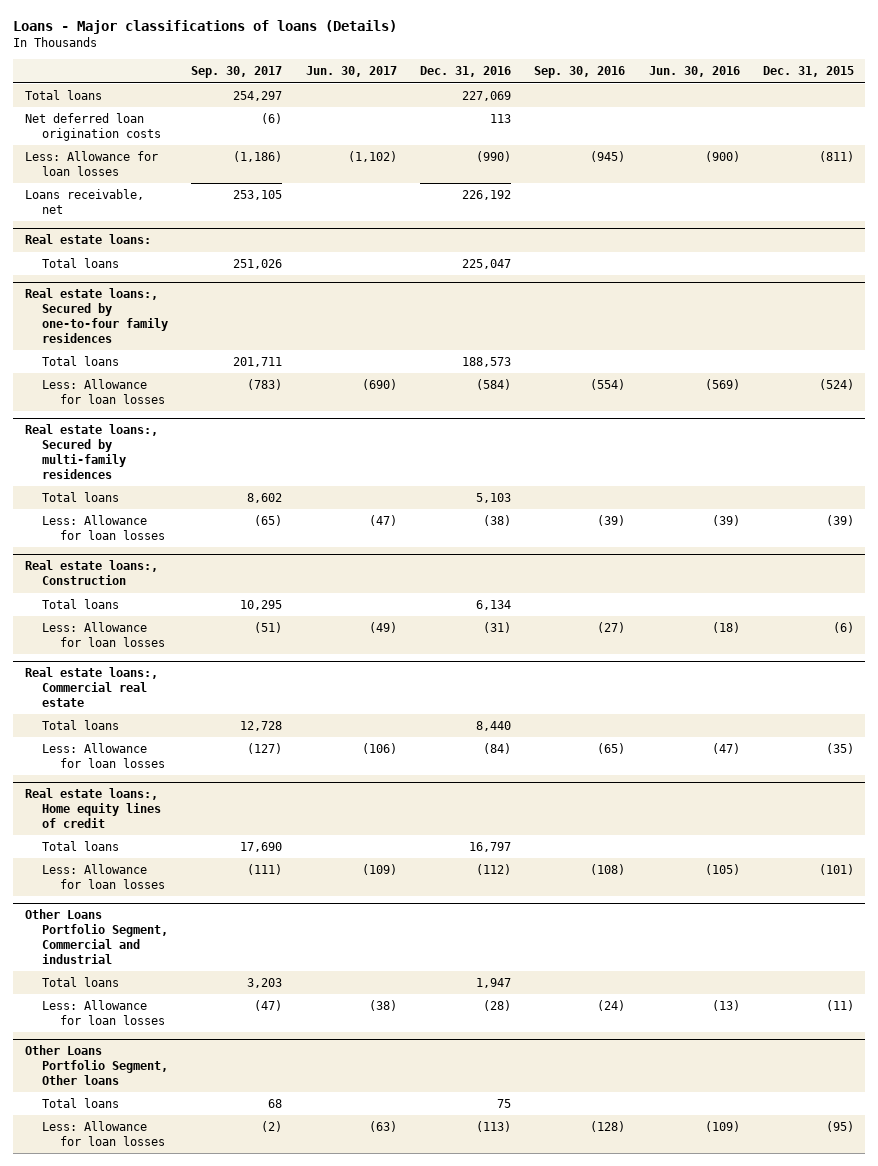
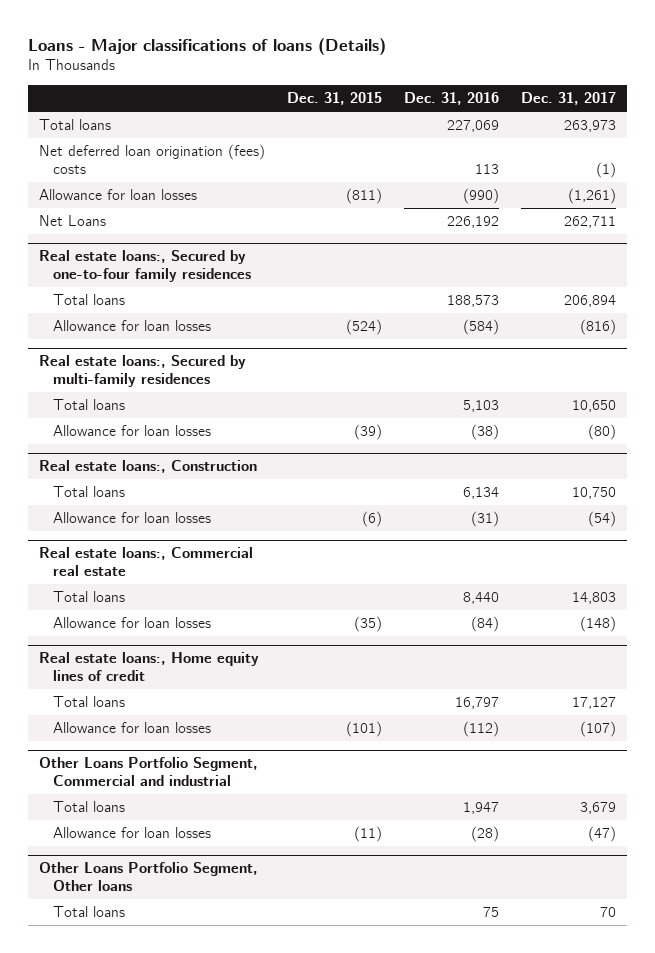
- | Sep. 30, 2017 | Jun. 30, 2017 | Dec. 31, 2016 | Sep. 30, 2016 | Jun. 30, 2016 | Dec. 31, 2015
+ | Dec. 31, 2015 | Dec. 31, 2016 | Dec. 31, 2017
- Net deferred loan origination costs | (6) | | 113 | | |
- Less: Allowance for loan losses | (1,186) | (1,102) | (990) | (945) | (900) | (811)
- Loans receivable, net | 253,105 | | 226,192 | | |
- Real estate loans:
- Total loans | 251,026 | | 225,047 | | |
+ Net deferred loan origination (fees) costs | | 113 | (1)
+ Allowance for loan losses | (811) | (990) | (1,261)
+ Net Loans | | 226,192 | 262,711
@ Real estate loans:, Secured by one-to-four family residences
- Less: Allowance for loan losses | (783) | (690) | (584) | (554) | (569) | (524)
+ Allowance for loan losses | (524) | (584) | (816)
@ Real estate loans:, Secured by multi-family residences
- Less: Allowance for loan losses | (65) | (47) | (38) | (39) | (39) | (39)
+ Allowance for loan losses | (39) | (38) | (80)
@ Real estate loans:, Construction
- Less: Allowance for loan losses | (51) | (49) | (31) | (27) | (18) | (6)
+ Allowance for loan losses | (6) | (31) | (54)
@ Real estate loans:, Commercial real estate
- Less: Allowance for loan losses | (127) | (106) | (84) | (65) | (47) | (35)
+ Allowance for loan losses | (35) | (84) | (148)
@ Real estate loans:, Home equity lines of credit
- Less: Allowance for loan losses | (111) | (109) | (112) | (108) | (105) | (101)
+ Allowance for loan losses | (101) | (112) | (107)
@ Other Loans Portfolio Segment, Commercial and industrial
- Less: Allowance for loan losses | (47) | (38) | (28) | (24) | (13) | (11)
+ Allowance for loan losses | (11) | (28) | (47)
@ Other Loans Portfolio Segment, Other loans
- Less: Allowance for loan losses | (2) | (63) | (113) | (128) | (109) | (95)

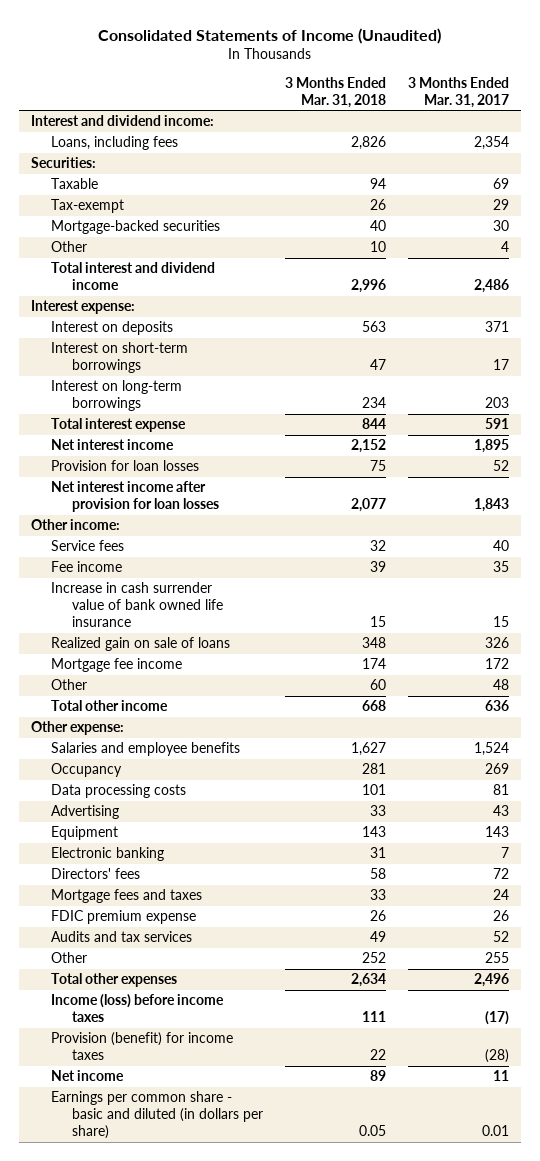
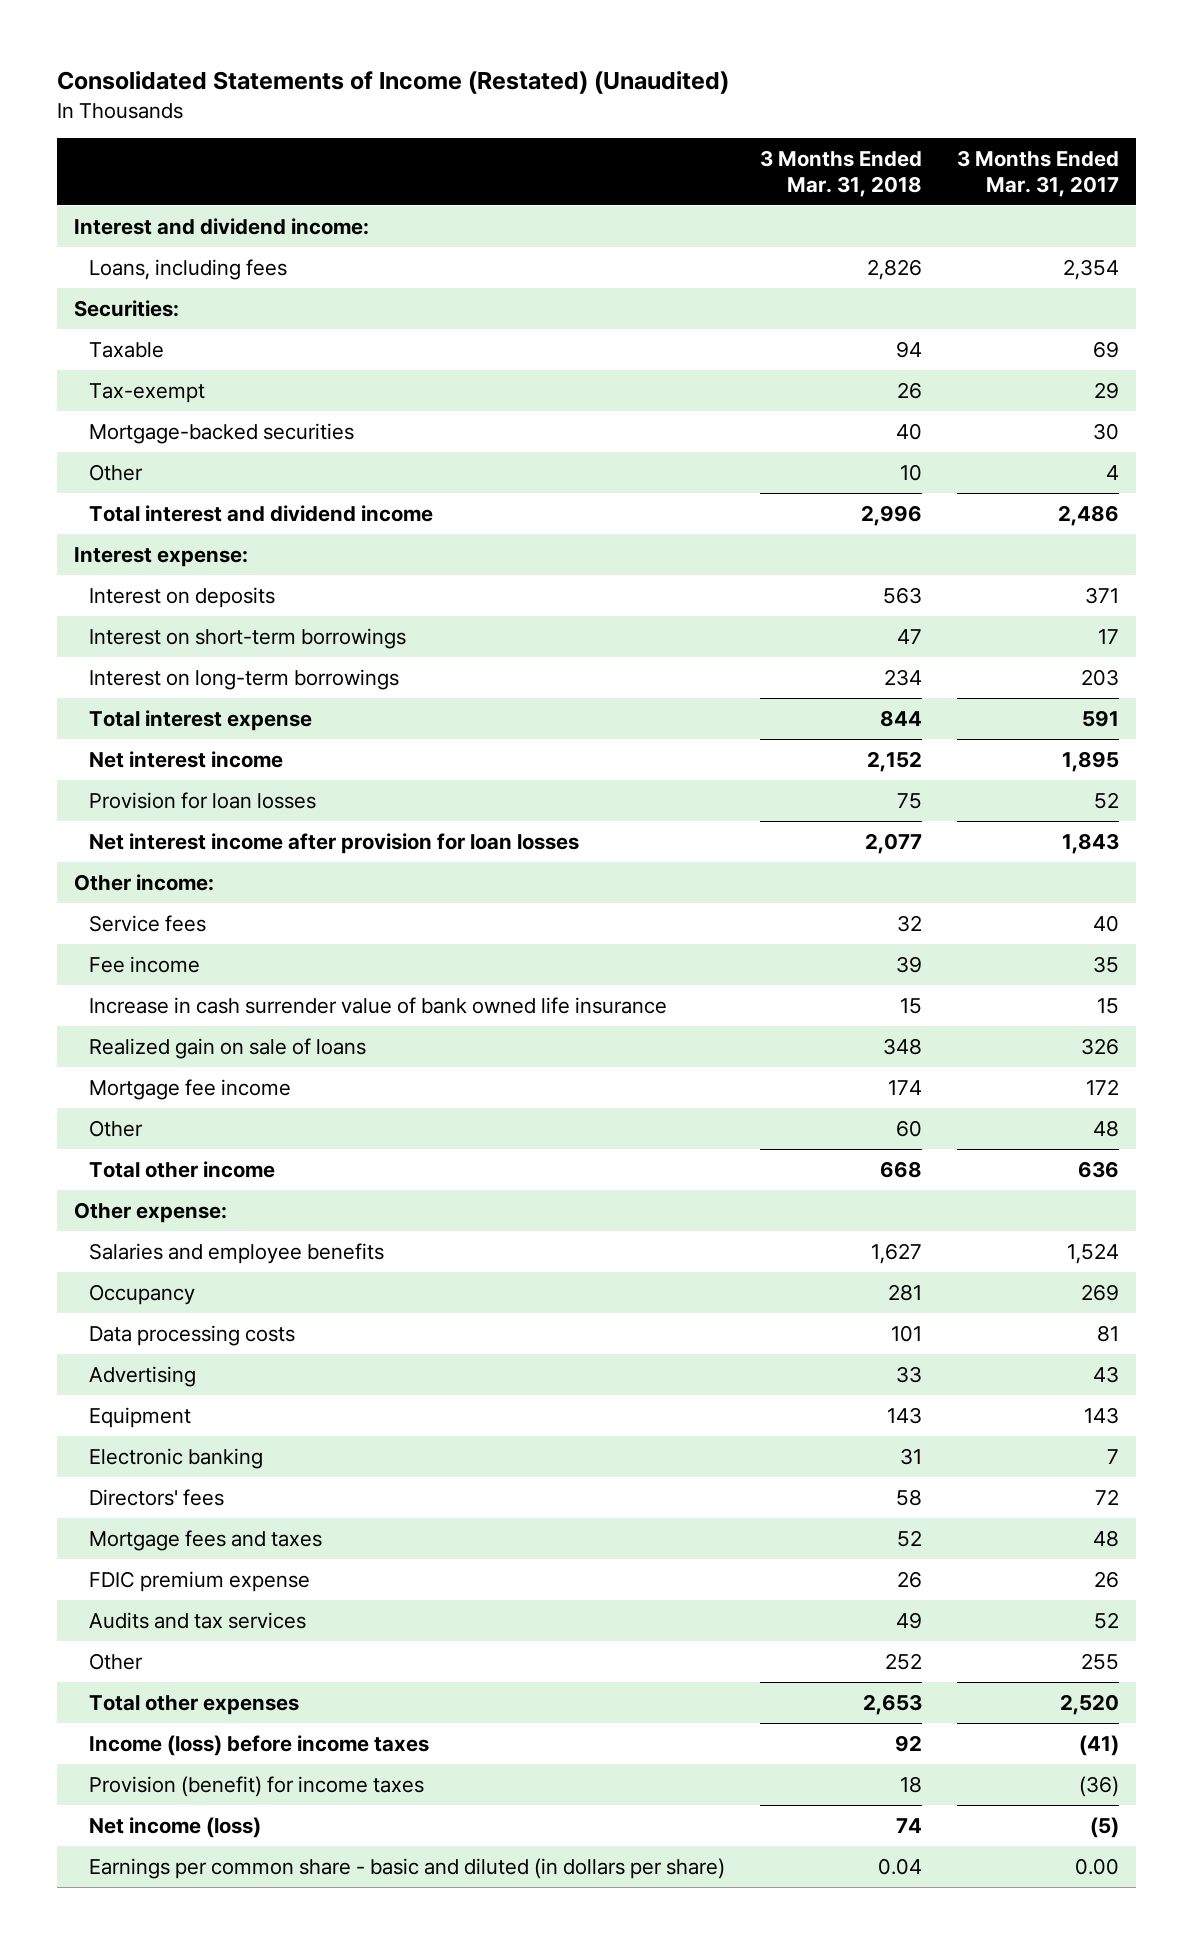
- Consolidated Statements of Income (Unaudited)
+ Consolidated Statements of Income (Restated) (Unaudited)
- Mortgage fees and taxes | 33 | 24
+ Mortgage fees and taxes | 52 | 48
- Total other expenses | 2,634 | 2,496
- Income (loss) before income taxes | 111 | (17)
- Provision (benefit) for income taxes | 22 | (28)
- Net income | 89 | 11
- Earnings per common share - basic and diluted (in dollars per share) | 0.05 | 0.01
+ Total other expenses | 2,653 | 2,520
+ Income (loss) before income taxes | 92 | (41)
+ Provision (benefit) for income taxes | 18 | (36)
+ Net income (loss) | 74 | (5)
+ Earnings per common share - basic and diluted (in dollars per share) | 0.04 | 0.00

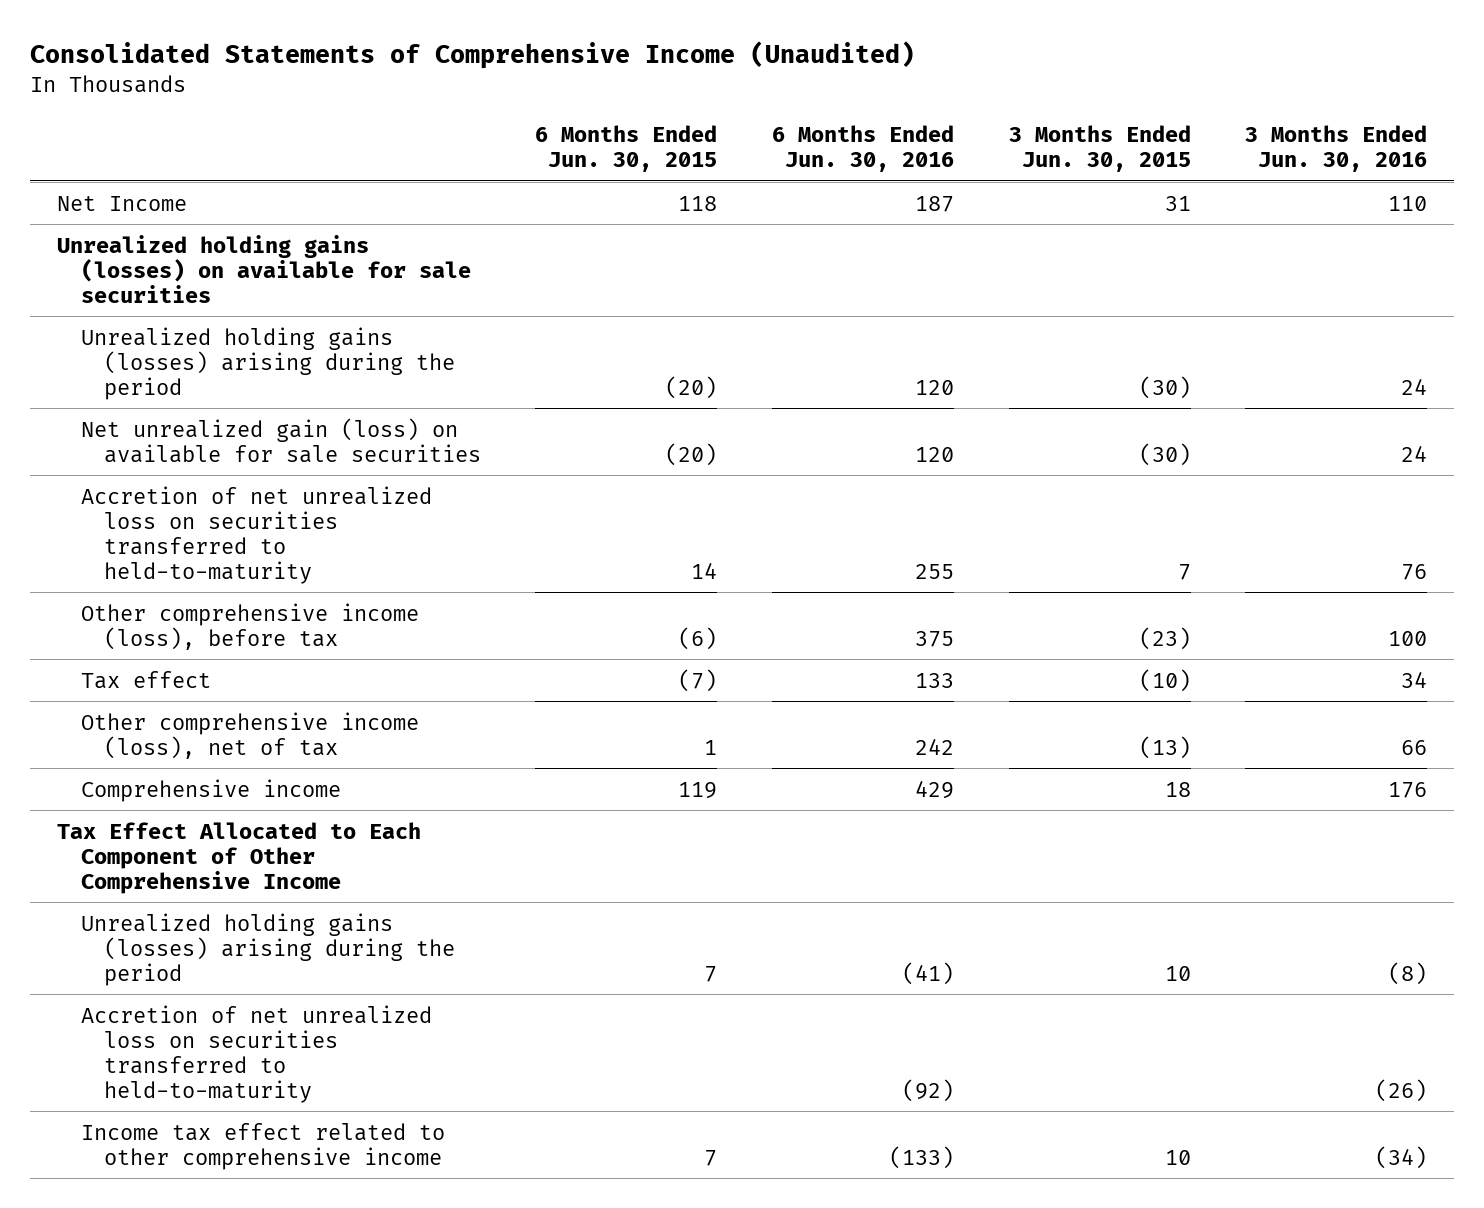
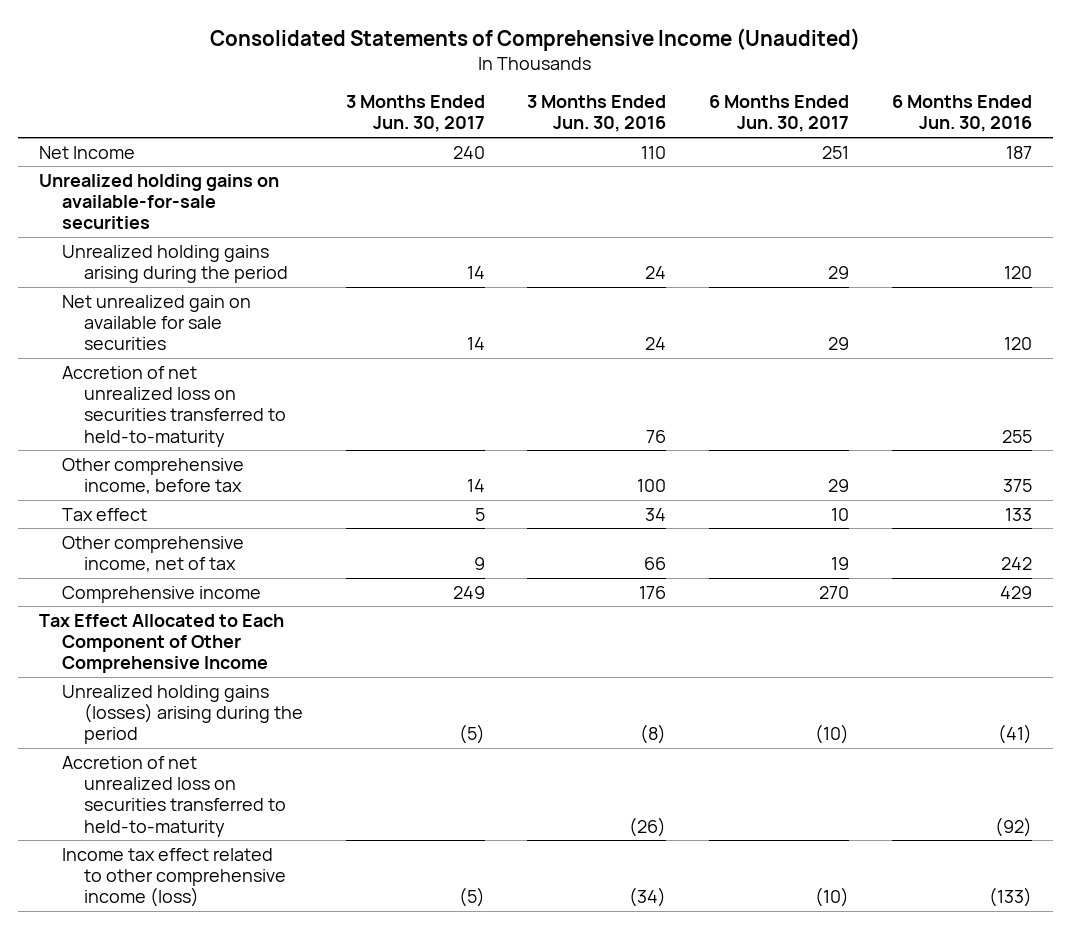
- | 6 Months Ended Jun. 30, 2015 | 6 Months Ended Jun. 30, 2016 | 3 Months Ended Jun. 30, 2015 | 3 Months Ended Jun. 30, 2016
+ | 3 Months Ended Jun. 30, 2017 | 3 Months Ended Jun. 30, 2016 | 6 Months Ended Jun. 30, 2017 | 6 Months Ended Jun. 30, 2016
- Unrealized holding gains (losses) on available for sale securities
- Unrealized holding gains (losses) arising during the period | (20) | 120 | (30) | 24
- Net unrealized gain (loss) on available for sale securities | (20) | 120 | (30) | 24
+ Unrealized holding gains on available-for-sale securities
+ Unrealized holding gains arising during the period | 14 | 24 | 29 | 120
+ Net unrealized gain on available for sale securities | 14 | 24 | 29 | 120
- Other comprehensive income (loss), before tax | (6) | 375 | (23) | 100
+ Other comprehensive income, before tax | 14 | 100 | 29 | 375
- Other comprehensive income (loss), net of tax | 1 | 242 | (13) | 66
+ Other comprehensive income, net of tax | 9 | 66 | 19 | 242
- Income tax effect related to other comprehensive income | 7 | (133) | 10 | (34)
+ Income tax effect related to other comprehensive income (loss) | (5) | (34) | (10) | (133)

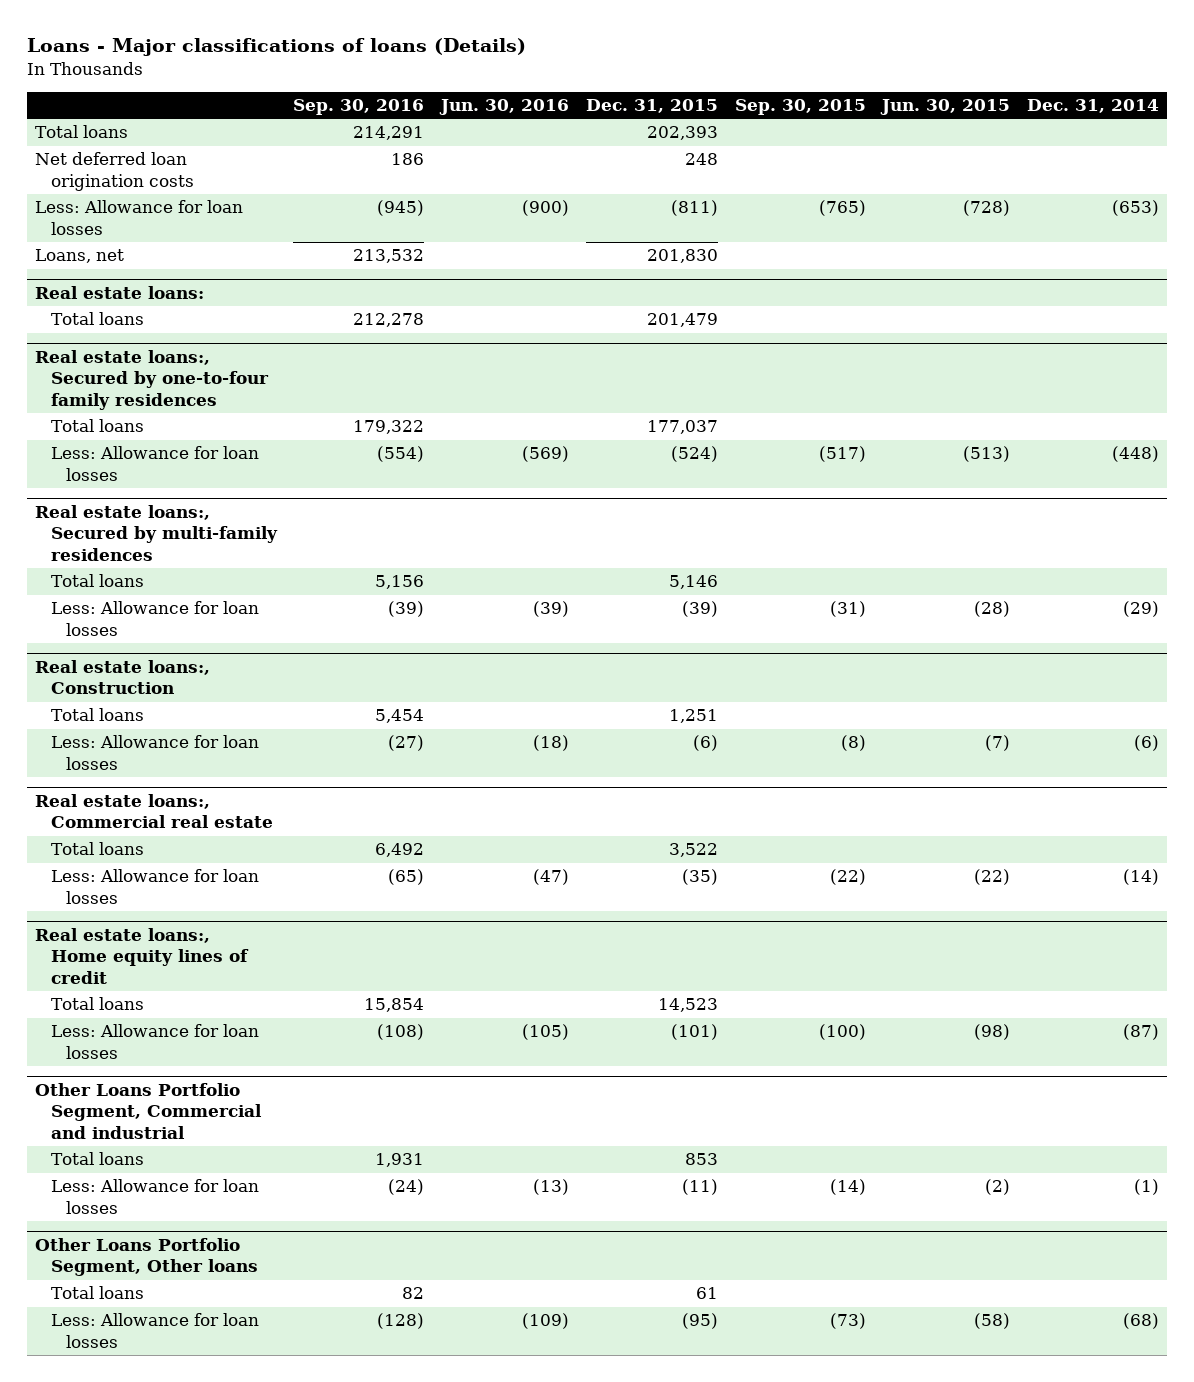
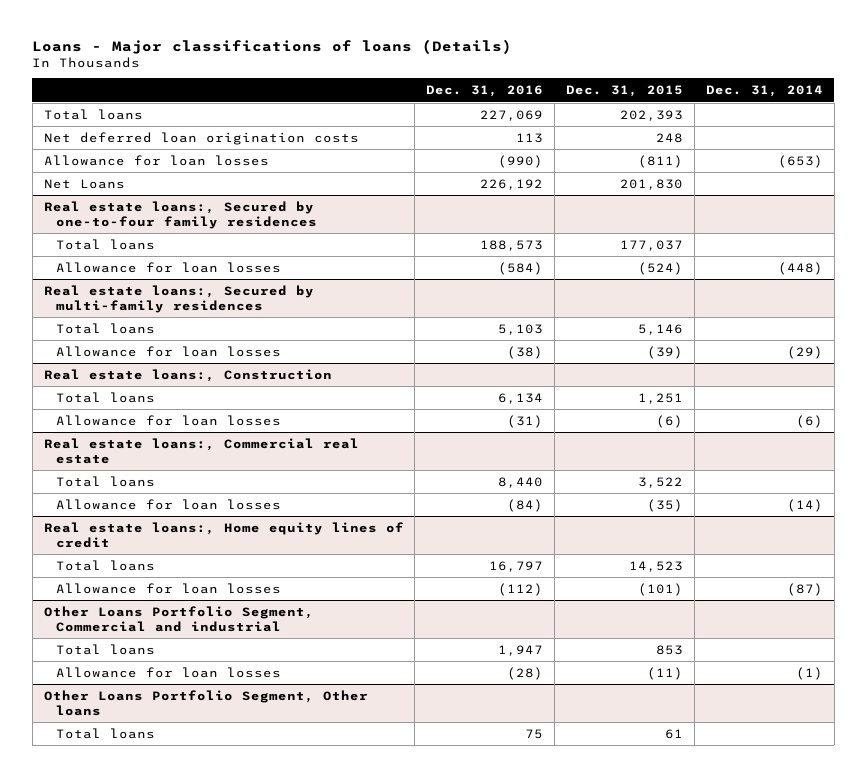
- | Sep. 30, 2016 | Jun. 30, 2016 | Dec. 31, 2015 | Sep. 30, 2015 | Jun. 30, 2015 | Dec. 31, 2014
+ | Dec. 31, 2016 | Dec. 31, 2015 | Dec. 31, 2014
- Less: Allowance for loan losses | (945) | (900) | (811) | (765) | (728) | (653)
- Loans, net | 213,532 | | 201,830 | | |
- Real estate loans:
- Total loans | 212,278 | | 201,479 | | |
+ Allowance for loan losses | (990) | (811) | (653)
+ Net Loans | 226,192 | 201,830 |
@ Real estate loans:, Secured by one-to-four family residences
- Less: Allowance for loan losses | (554) | (569) | (524) | (517) | (513) | (448)
+ Allowance for loan losses | (584) | (524) | (448)
@ Real estate loans:, Secured by multi-family residences
- Less: Allowance for loan losses | (39) | (39) | (39) | (31) | (28) | (29)
+ Allowance for loan losses | (38) | (39) | (29)
@ Real estate loans:, Construction
- Less: Allowance for loan losses | (27) | (18) | (6) | (8) | (7) | (6)
+ Allowance for loan losses | (31) | (6) | (6)
@ Real estate loans:, Commercial real estate
- Less: Allowance for loan losses | (65) | (47) | (35) | (22) | (22) | (14)
+ Allowance for loan losses | (84) | (35) | (14)
@ Real estate loans:, Home equity lines of credit
- Less: Allowance for loan losses | (108) | (105) | (101) | (100) | (98) | (87)
+ Allowance for loan losses | (112) | (101) | (87)
@ Other Loans Portfolio Segment, Commercial and industrial
- Less: Allowance for loan losses | (24) | (13) | (11) | (14) | (2) | (1)
+ Allowance for loan losses | (28) | (11) | (1)
@ Other Loans Portfolio Segment, Other loans
- Less: Allowance for loan losses | (128) | (109) | (95) | (73) | (58) | (68)

